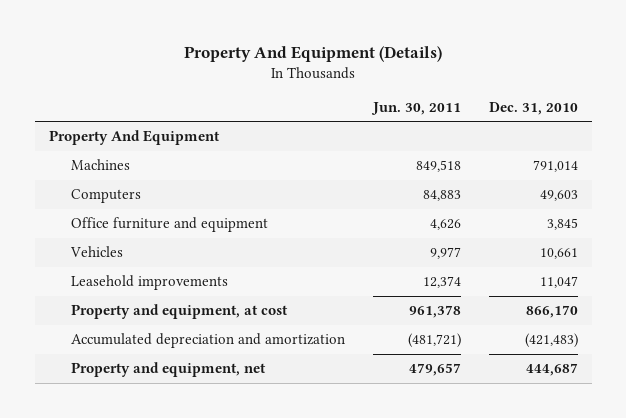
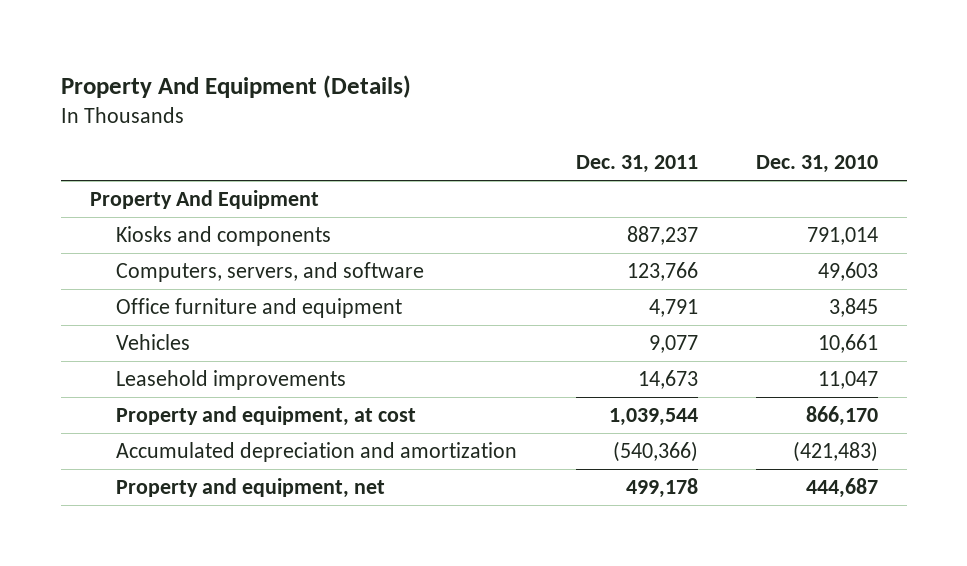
- | Jun. 30, 2011 | Dec. 31, 2010
+ | Dec. 31, 2011 | Dec. 31, 2010
- Machines | 849,518 | 791,014
- Computers | 84,883 | 49,603
+ Kiosks and components | 887,237 | 791,014
+ Computers, servers, and software | 123,766 | 49,603

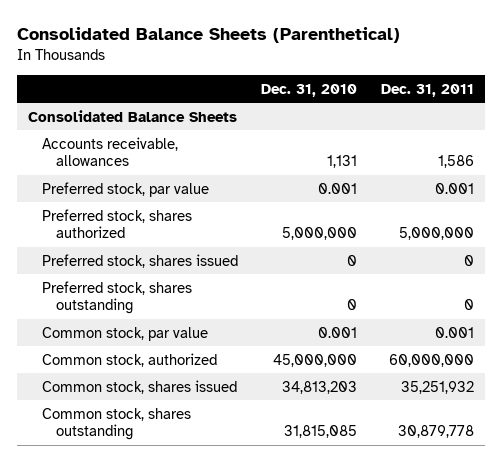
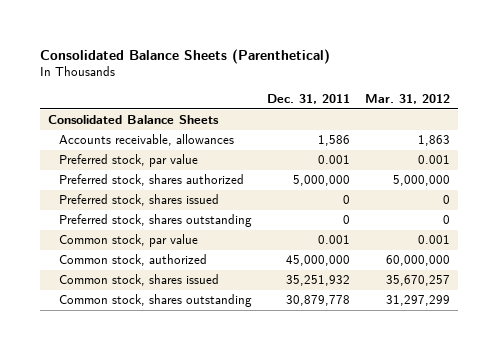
- | Dec. 31, 2010 | Dec. 31, 2011
+ | Dec. 31, 2011 | Mar. 31, 2012
- Common stock, authorized | 45,000,000 | 60,000,000
+ Common stock, authorized | 45,000,000 | 60,000,000

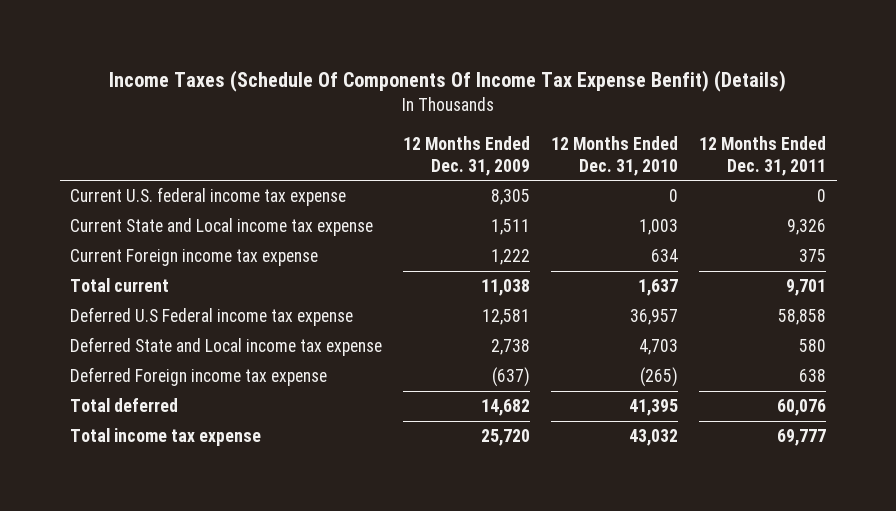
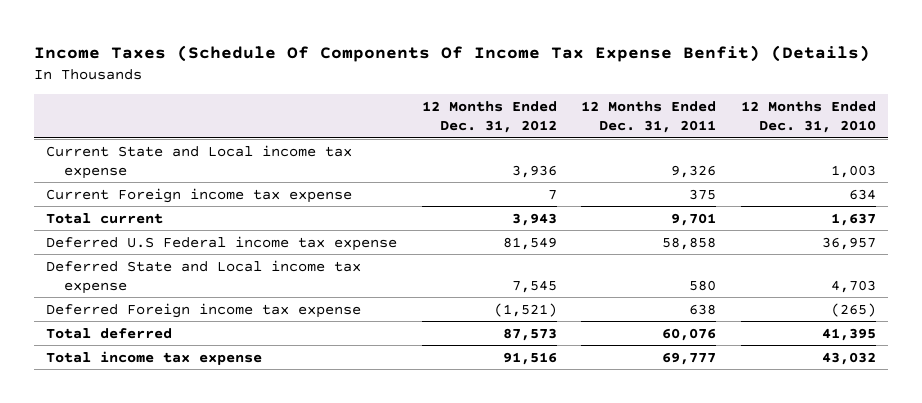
- | 12 Months Ended Dec. 31, 2009 | 12 Months Ended Dec. 31, 2010 | 12 Months Ended Dec. 31, 2011
+ | 12 Months Ended Dec. 31, 2012 | 12 Months Ended Dec. 31, 2011 | 12 Months Ended Dec. 31, 2010
- Current U.S. federal income tax expense | 8,305 | 0 | 0

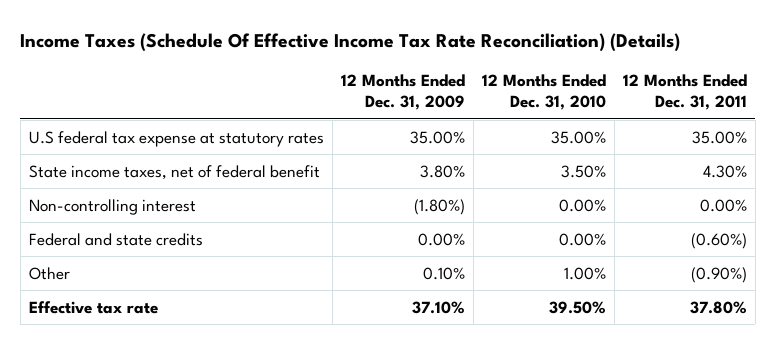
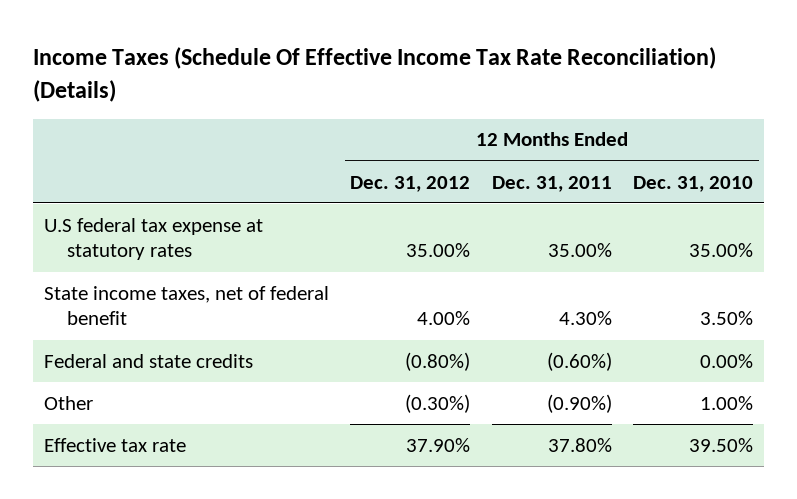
- | 12 Months Ended Dec. 31, 2009 | 12 Months Ended Dec. 31, 2010 | 12 Months Ended Dec. 31, 2011
+ | 12 Months Ended Dec. 31, 2012 | 12 Months Ended Dec. 31, 2011 | 12 Months Ended Dec. 31, 2010
- Non-controlling interest | (1.80%) | 0.00% | 0.00%

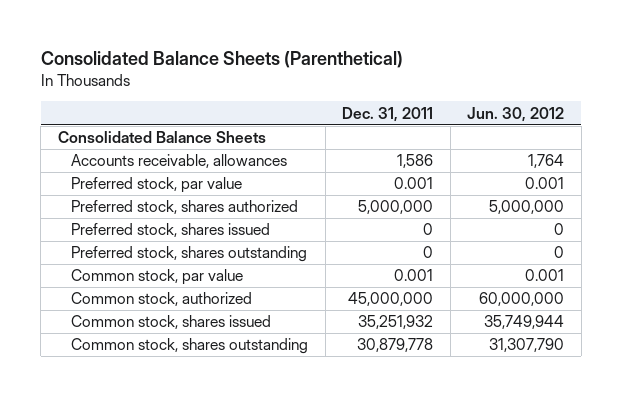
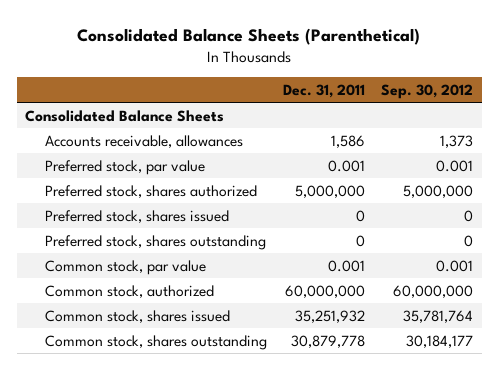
- | Dec. 31, 2011 | Jun. 30, 2012
+ | Dec. 31, 2011 | Sep. 30, 2012
- Common stock, authorized | 45,000,000 | 60,000,000
+ Common stock, authorized | 60,000,000 | 60,000,000

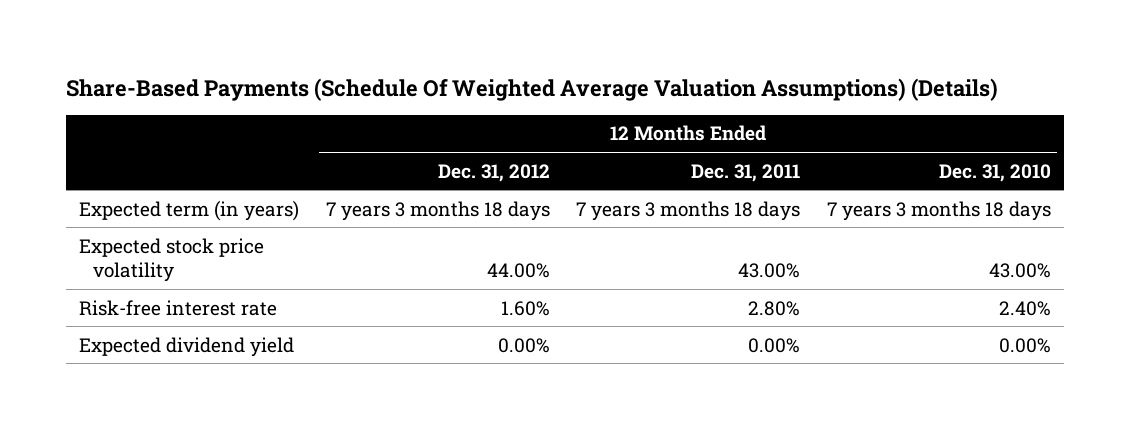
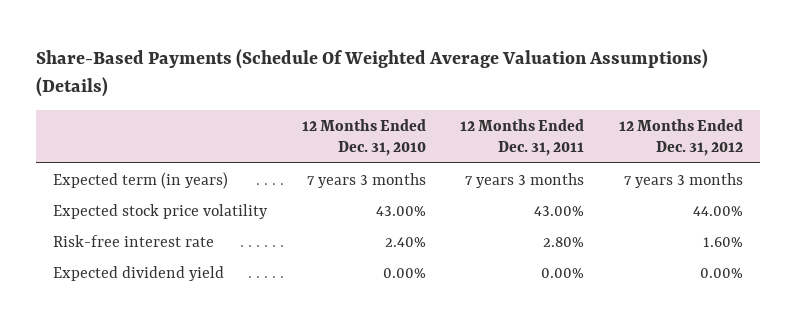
- | 12 Months Ended Dec. 31, 2012 | 12 Months Ended Dec. 31, 2011 | 12 Months Ended Dec. 31, 2010
+ | 12 Months Ended Dec. 31, 2010 | 12 Months Ended Dec. 31, 2011 | 12 Months Ended Dec. 31, 2012
- Expected term (in years) | 7 years 3 months 18 days | 7 years 3 months 18 days | 7 years 3 months 18 days
+ Expected term (in years) | 7 years 3 months | 7 years 3 months | 7 years 3 months

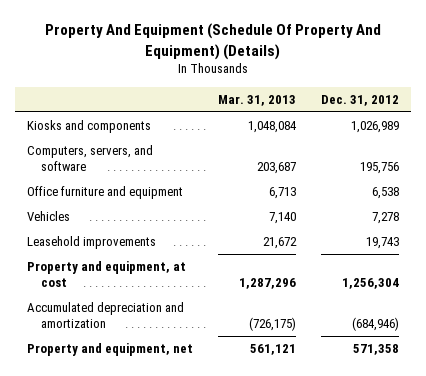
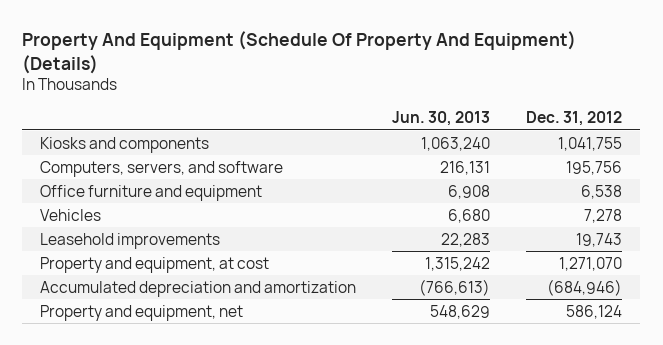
- | Mar. 31, 2013 | Dec. 31, 2012
+ | Jun. 30, 2013 | Dec. 31, 2012
- Kiosks and components | 1,048,084 | 1,026,989
+ Kiosks and components | 1,063,240 | 1,041,755
- Property and equipment, at cost | 1,287,296 | 1,256,304
+ Property and equipment, at cost | 1,315,242 | 1,271,070
- Property and equipment, net | 561,121 | 571,358
+ Property and equipment, net | 548,629 | 586,124

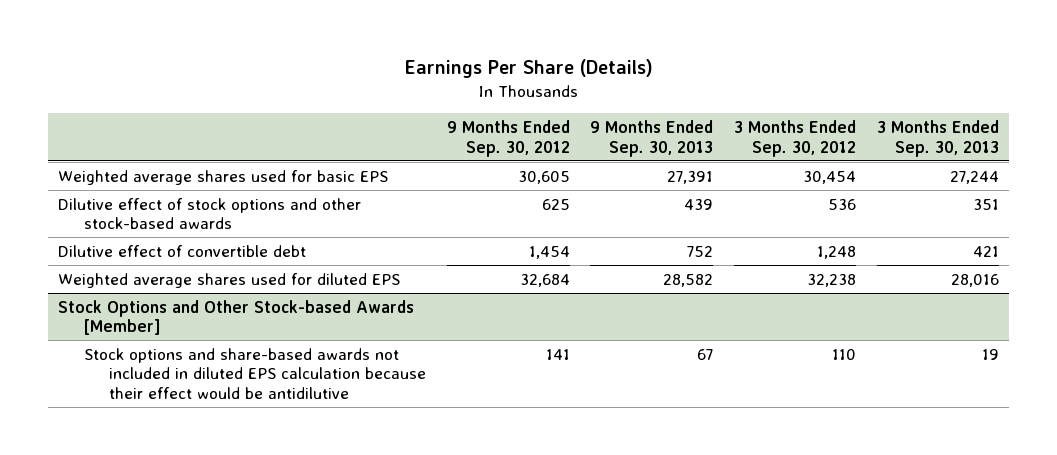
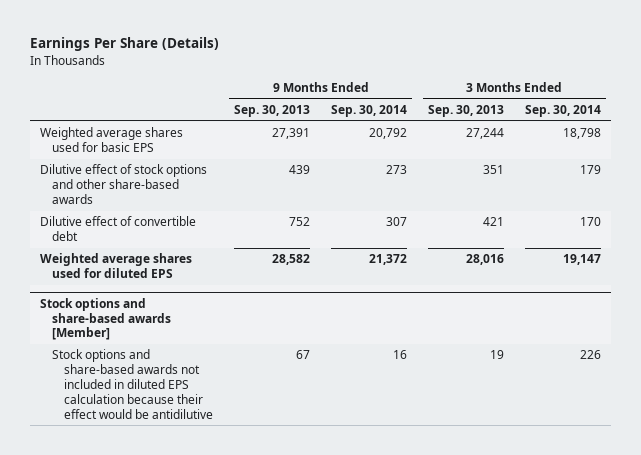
- | 9 Months Ended Sep. 30, 2012 | 9 Months Ended Sep. 30, 2013 | 3 Months Ended Sep. 30, 2012 | 3 Months Ended Sep. 30, 2013
+ | 9 Months Ended Sep. 30, 2013 | 9 Months Ended Sep. 30, 2014 | 3 Months Ended Sep. 30, 2013 | 3 Months Ended Sep. 30, 2014
- Dilutive effect of stock options and other stock-based awards | 625 | 439 | 536 | 351
+ Dilutive effect of stock options and other share-based awards | 439 | 273 | 351 | 179
- Stock Options and Other Stock-based Awards [Member]
+ Stock options and share-based awards [Member]

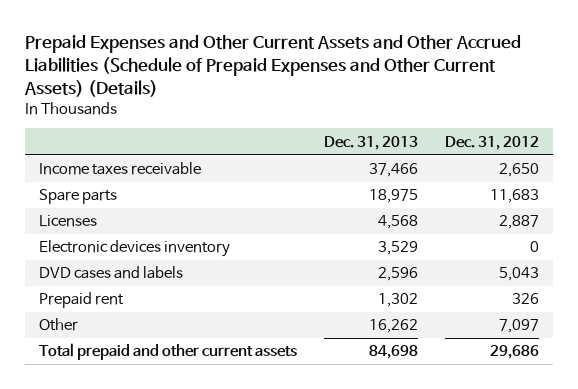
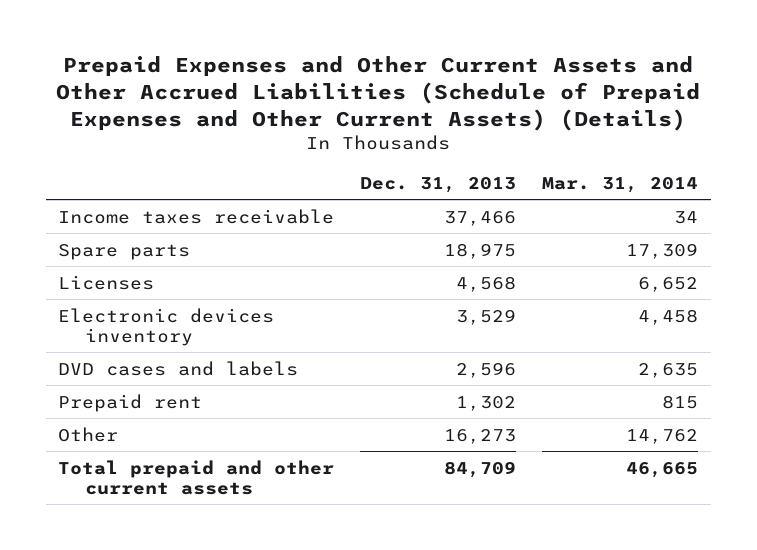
- | Dec. 31, 2013 | Dec. 31, 2012
+ | Dec. 31, 2013 | Mar. 31, 2014
- Other | 16,262 | 7,097
- Total prepaid and other current assets | 84,698 | 29,686
+ Other | 16,273 | 14,762
+ Total prepaid and other current assets | 84,709 | 46,665

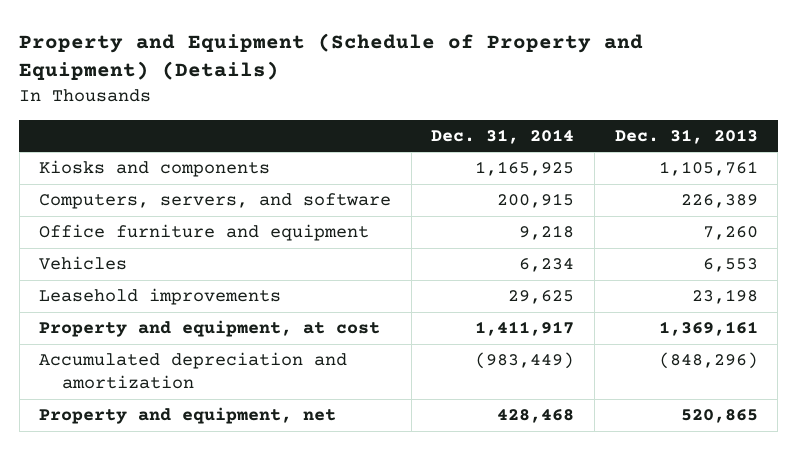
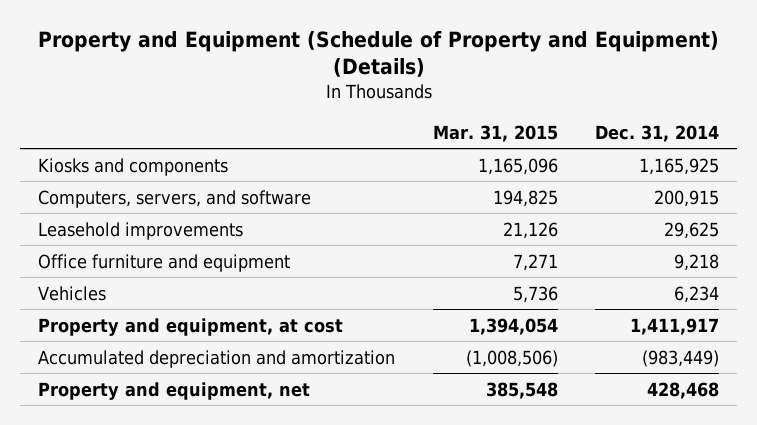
- | Dec. 31, 2014 | Dec. 31, 2013
+ | Mar. 31, 2015 | Dec. 31, 2014
moved up: Leasehold improvements | 21,126 | 29,625

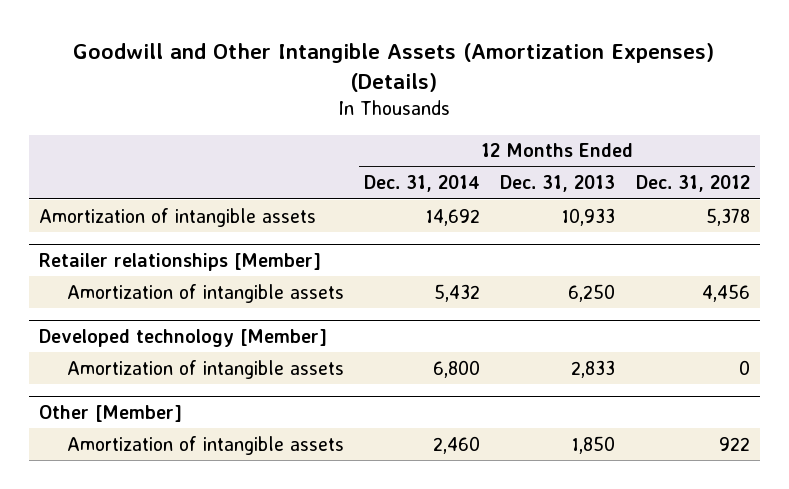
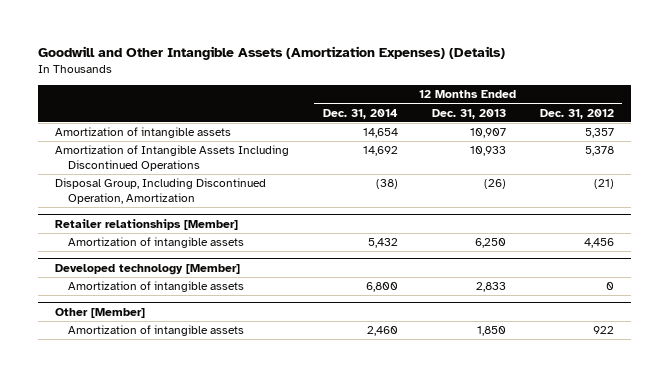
- Amortization of intangible assets | 14,692 | 10,933 | 5,378
+ Amortization of intangible assets | 14,654 | 10,907 | 5,357
+ Amortization of Intangible Assets Including Discontinued Operations | 14,692 | 10,933 | 5,378
+ Disposal Group, Including Discontinued Operation, Amortization | (38) | (26) | (21)

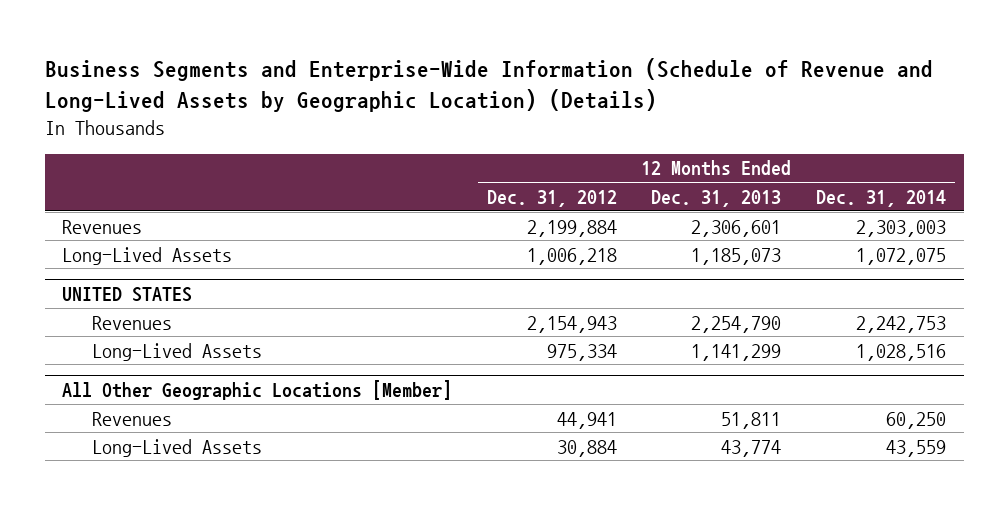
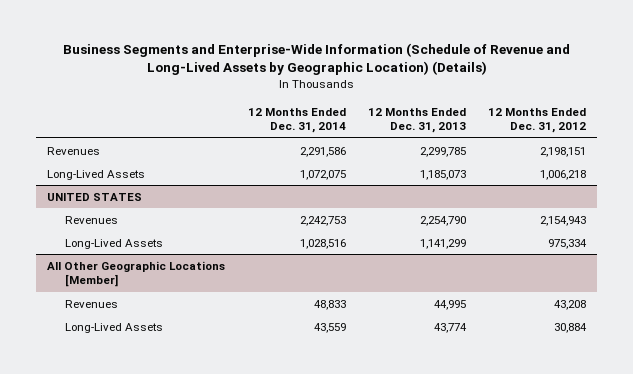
- | 12 Months Ended Dec. 31, 2012 | 12 Months Ended Dec. 31, 2013 | 12 Months Ended Dec. 31, 2014
+ | 12 Months Ended Dec. 31, 2014 | 12 Months Ended Dec. 31, 2013 | 12 Months Ended Dec. 31, 2012
- Revenues | 2,199,884 | 2,306,601 | 2,303,003
+ Revenues | 2,291,586 | 2,299,785 | 2,198,151
@ All Other Geographic Locations [Member]
- Revenues | 44,941 | 51,811 | 60,250
+ Revenues | 48,833 | 44,995 | 43,208

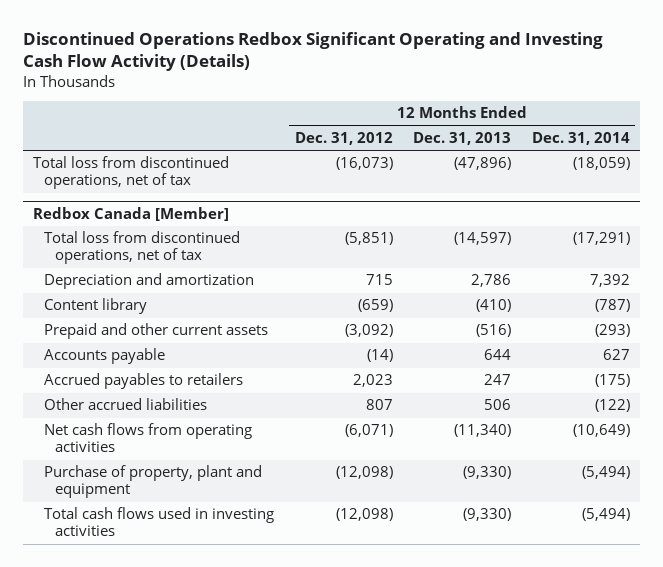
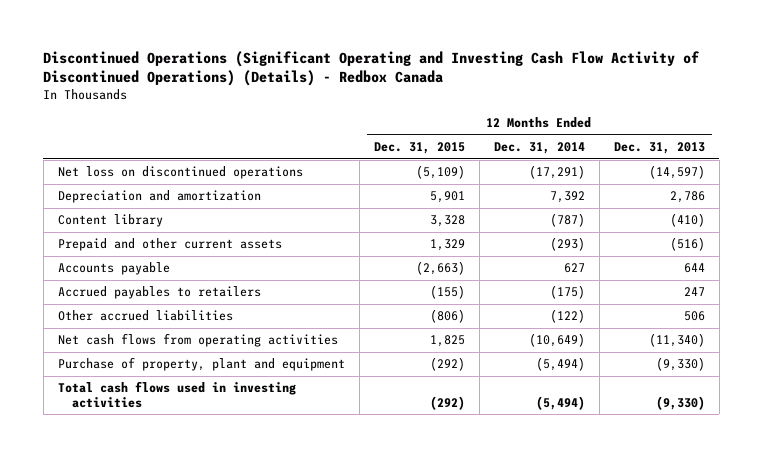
- Discontinued Operations Redbox Significant Operating and Investing Cash Flow Activity (Details)
+ Discontinued Operations (Significant Operating and Investing Cash Flow Activity of Discontinued Operations) (Details) - Redbox Canada
- | 12 Months Ended Dec. 31, 2012 | 12 Months Ended Dec. 31, 2013 | 12 Months Ended Dec. 31, 2014
+ | 12 Months Ended Dec. 31, 2015 | 12 Months Ended Dec. 31, 2014 | 12 Months Ended Dec. 31, 2013
- Total loss from discontinued operations, net of tax | (16,073) | (47,896) | (18,059)
- Redbox Canada [Member]
- Total loss from discontinued operations, net of tax | (5,851) | (14,597) | (17,291)
+ Net loss on discontinued operations | (5,109) | (17,291) | (14,597)

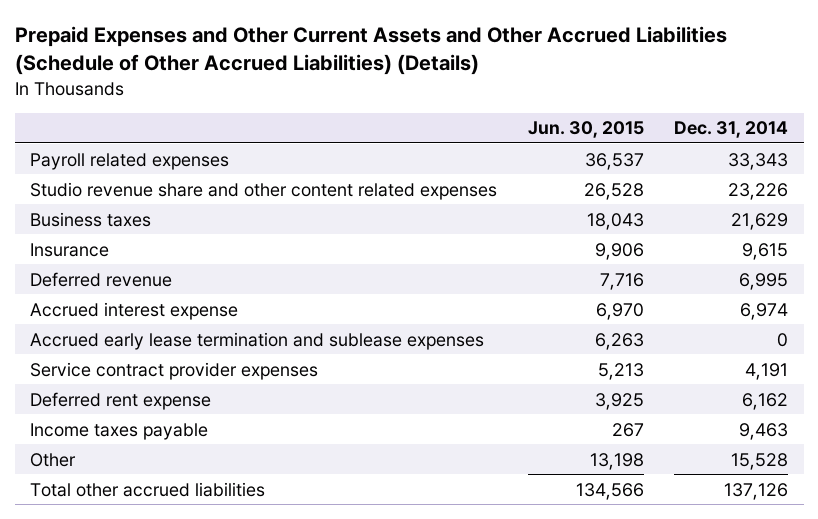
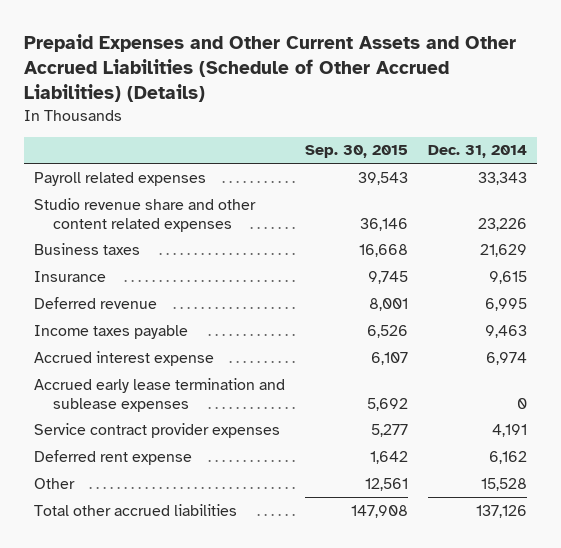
- | Jun. 30, 2015 | Dec. 31, 2014
+ | Sep. 30, 2015 | Dec. 31, 2014
moved up: Income taxes payable | 6,526 | 9,463

